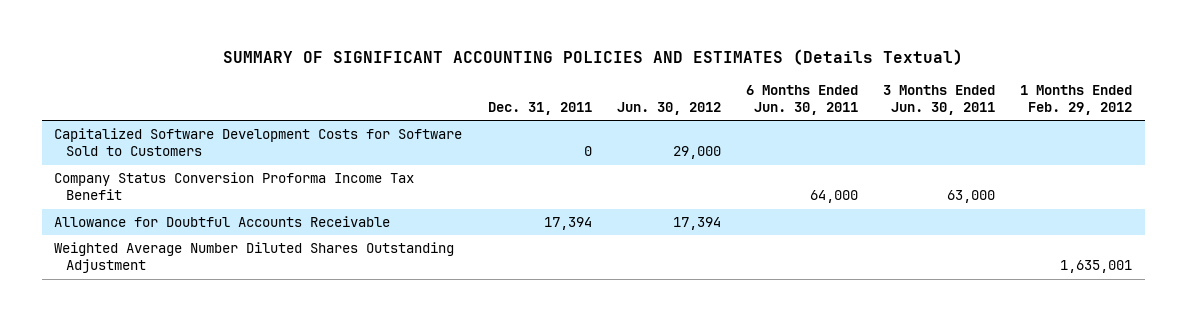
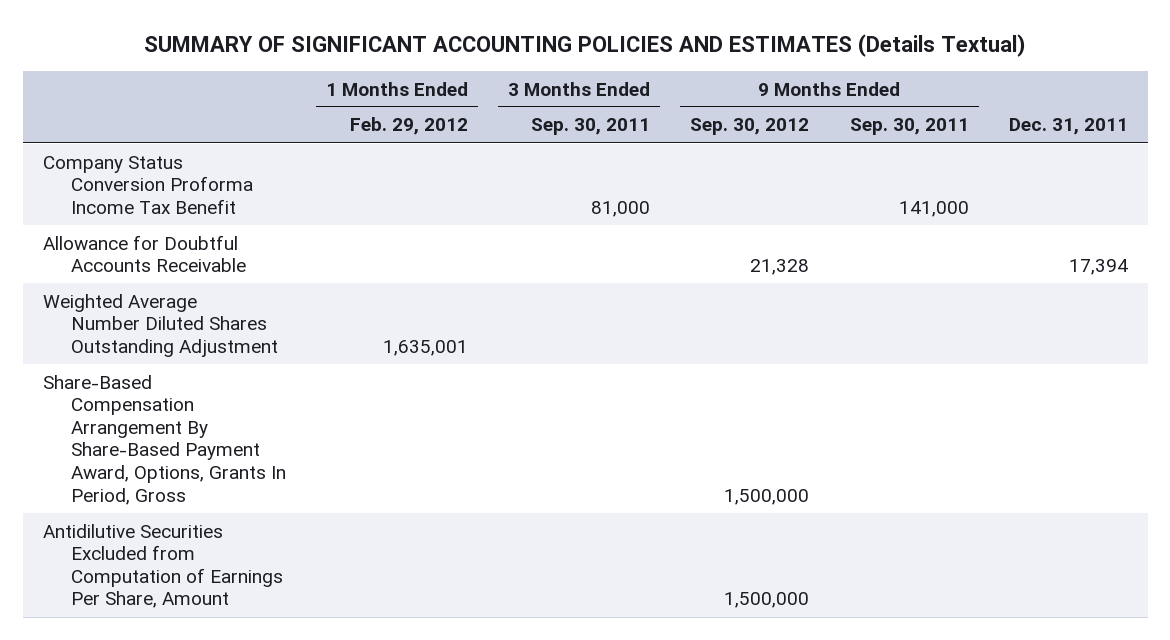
- | Dec. 31, 2011 | Jun. 30, 2012 | 6 Months Ended Jun. 30, 2011 | 3 Months Ended Jun. 30, 2011 | 1 Months Ended Feb. 29, 2012
+ | 1 Months Ended Feb. 29, 2012 | 3 Months Ended Sep. 30, 2011 | 9 Months Ended Sep. 30, 2012 | 9 Months Ended Sep. 30, 2011 | Dec. 31, 2011
- Capitalized Software Development Costs for Software Sold to Customers | 0 | 29,000 | | |
+ Share-Based Compensation Arrangement By Share-Based Payment Award, Options, Grants In Period, Gross | | | 1,500,000 | |
+ Antidilutive Securities Excluded from Computation of Earnings Per Share, Amount | | | 1,500,000 | |

